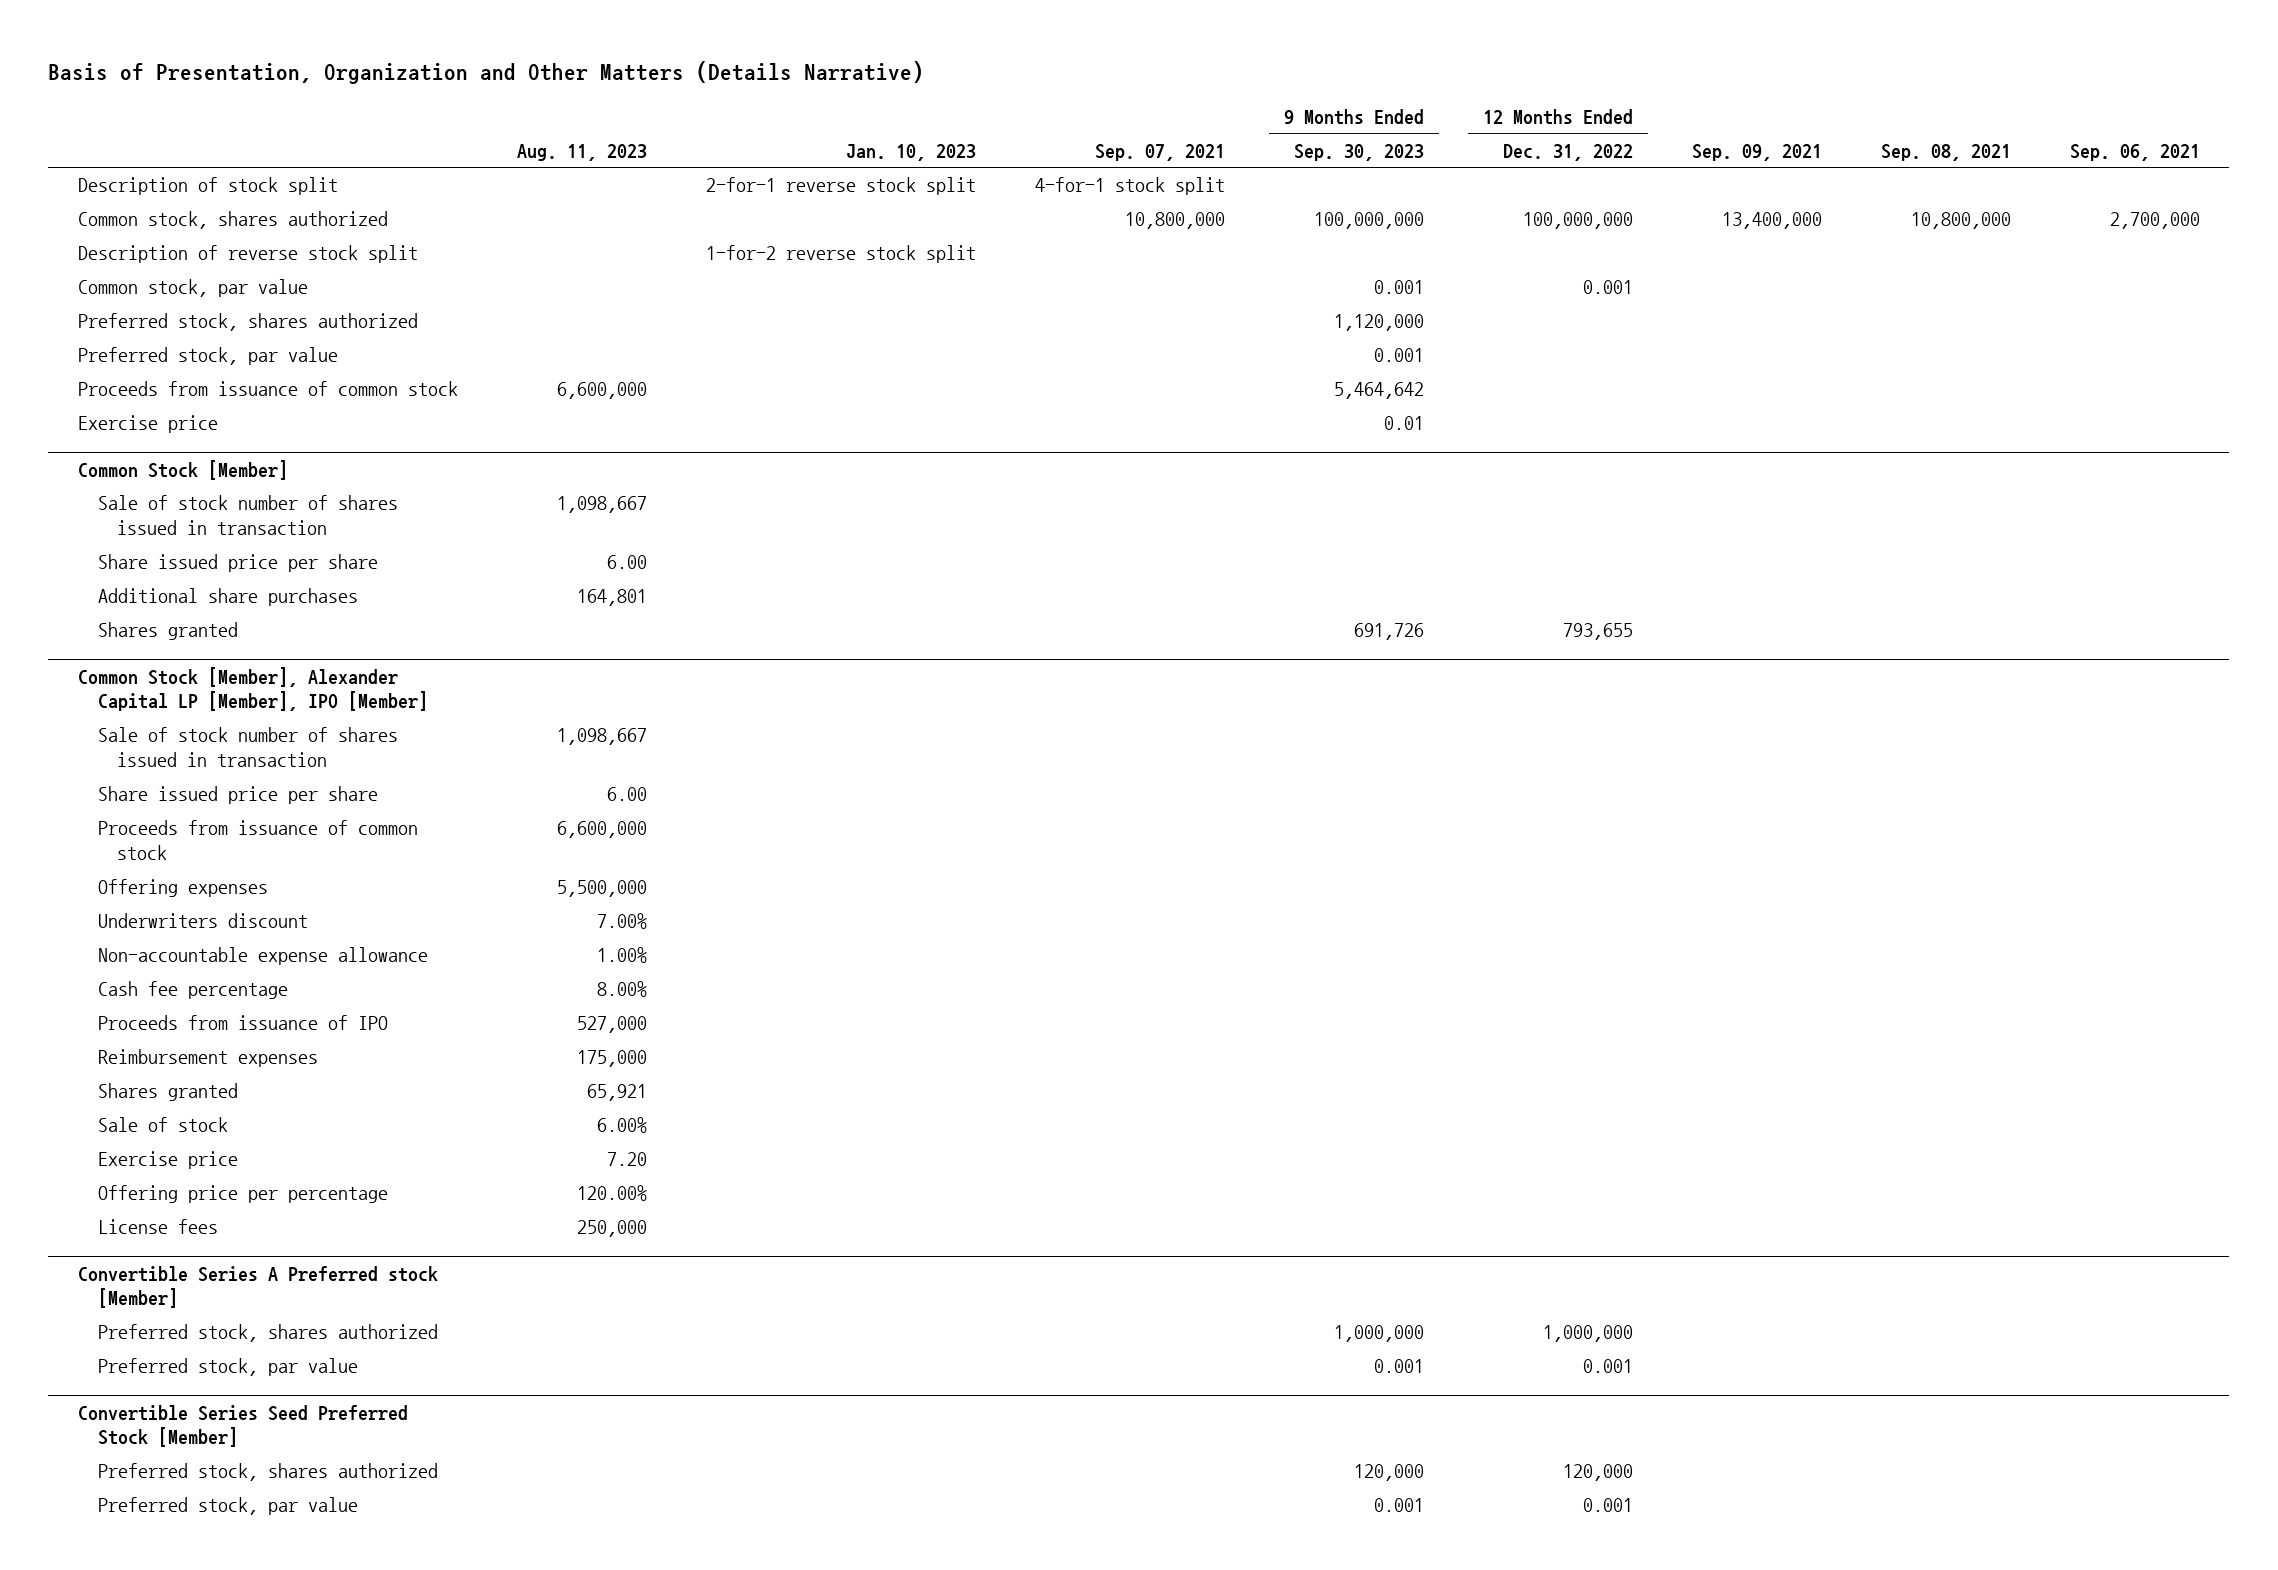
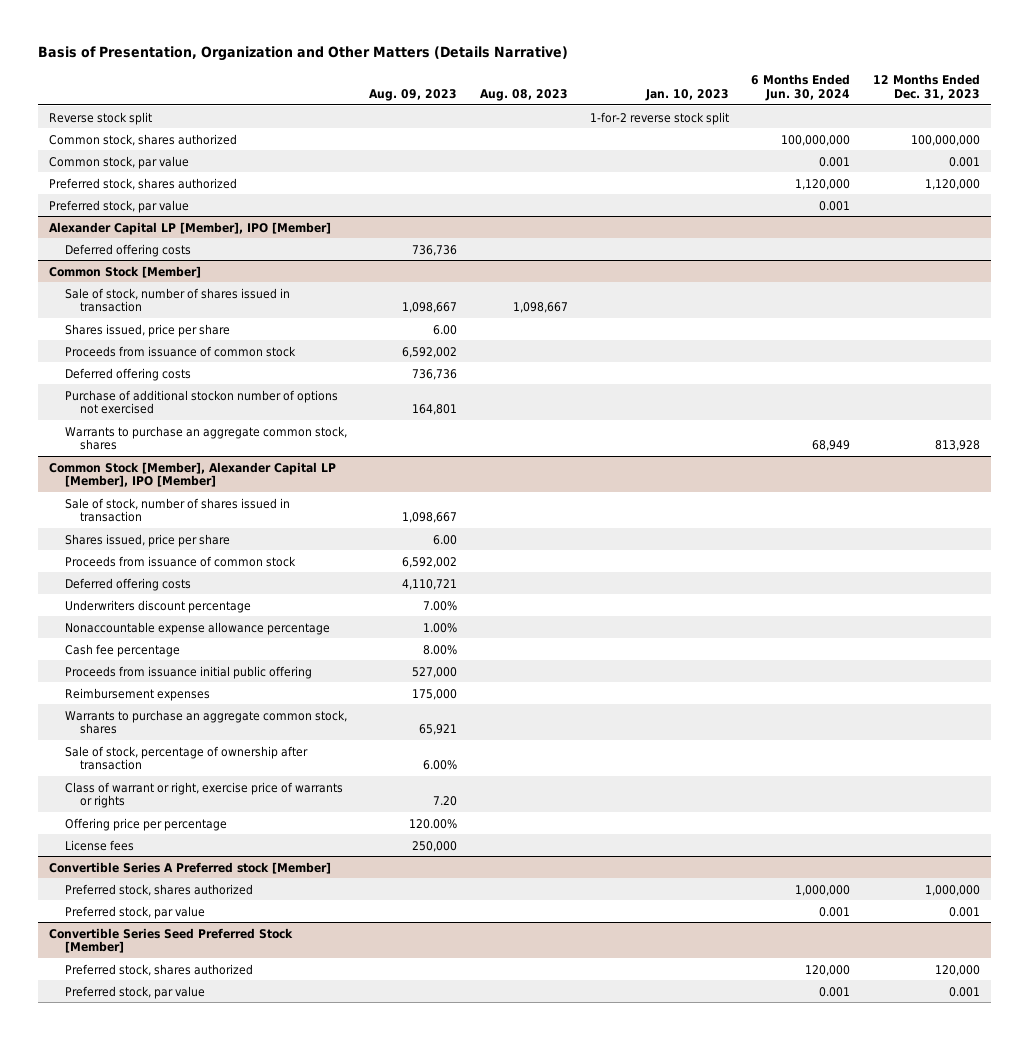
- | Aug. 11, 2023 | Jan. 10, 2023 | Sep. 07, 2021 | 9 Months Ended Sep. 30, 2023 | 12 Months Ended Dec. 31, 2022 | Sep. 09, 2021 | Sep. 08, 2021 | Sep. 06, 2021
+ | Aug. 09, 2023 | Aug. 08, 2023 | Jan. 10, 2023 | 6 Months Ended Jun. 30, 2024 | 12 Months Ended Dec. 31, 2023
- Description of stock split | | 2-for-1 reverse stock split | 4-for-1 stock split | | | | |
+ Reverse stock split | | | 1-for-2 reverse stock split | |
- Description of reverse stock split | | 1-for-2 reverse stock split | | | | | |
- Proceeds from issuance of common stock | 6,600,000 | | | 5,464,642 | | | |
- Exercise price | | | | 0.01 | | | |
+ Alexander Capital LP [Member], IPO [Member]
+ Deferred offering costs | 736,736 | | | |
@ Common Stock [Member]
- Sale of stock number of shares issued in transaction | 1,098,667 | | | | | | |
- Share issued price per share | 6.00 | | | | | | |
- Additional share purchases | 164,801 | | | | | | |
- Shares granted | | | | 691,726 | 793,655 | | |
+ Sale of stock, number of shares issued in transaction | 1,098,667 | 1,098,667 | | |
+ Shares issued, price per share | 6.00 | | | |
+ Proceeds from issuance of common stock | 6,592,002 | | | |
+ Deferred offering costs | 736,736 | | | |
+ Purchase of additional stockon number of options not exercised | 164,801 | | | |
+ Warrants to purchase an aggregate common stock, shares | | | | 68,949 | 813,928
@ Common Stock [Member], Alexander Capital LP [Member], IPO [Member]
- Sale of stock number of shares issued in transaction | 1,098,667 | | | | | | |
- Share issued price per share | 6.00 | | | | | | |
+ Sale of stock, number of shares issued in transaction | 1,098,667 | | | |
+ Shares issued, price per share | 6.00 | | | |
- Offering expenses | 5,500,000 | | | | | | |
- Underwriters discount | 7.00% | | | | | | |
- Non-accountable expense allowance | 1.00% | | | | | | |
+ Deferred offering costs | 4,110,721 | | | |
+ Underwriters discount percentage | 7.00% | | | |
+ Nonaccountable expense allowance percentage | 1.00% | | | |
- Proceeds from issuance of IPO | 527,000 | | | | | | |
+ Proceeds from issuance initial public offering | 527,000 | | | |
- Shares granted | 65,921 | | | | | | |
- Sale of stock | 6.00% | | | | | | |
- Exercise price | 7.20 | | | | | | |
+ Warrants to purchase an aggregate common stock, shares | 65,921 | | | |
+ Sale of stock, percentage of ownership after transaction | 6.00% | | | |
+ Class of warrant or right, exercise price of warrants or rights | 7.20 | | | |

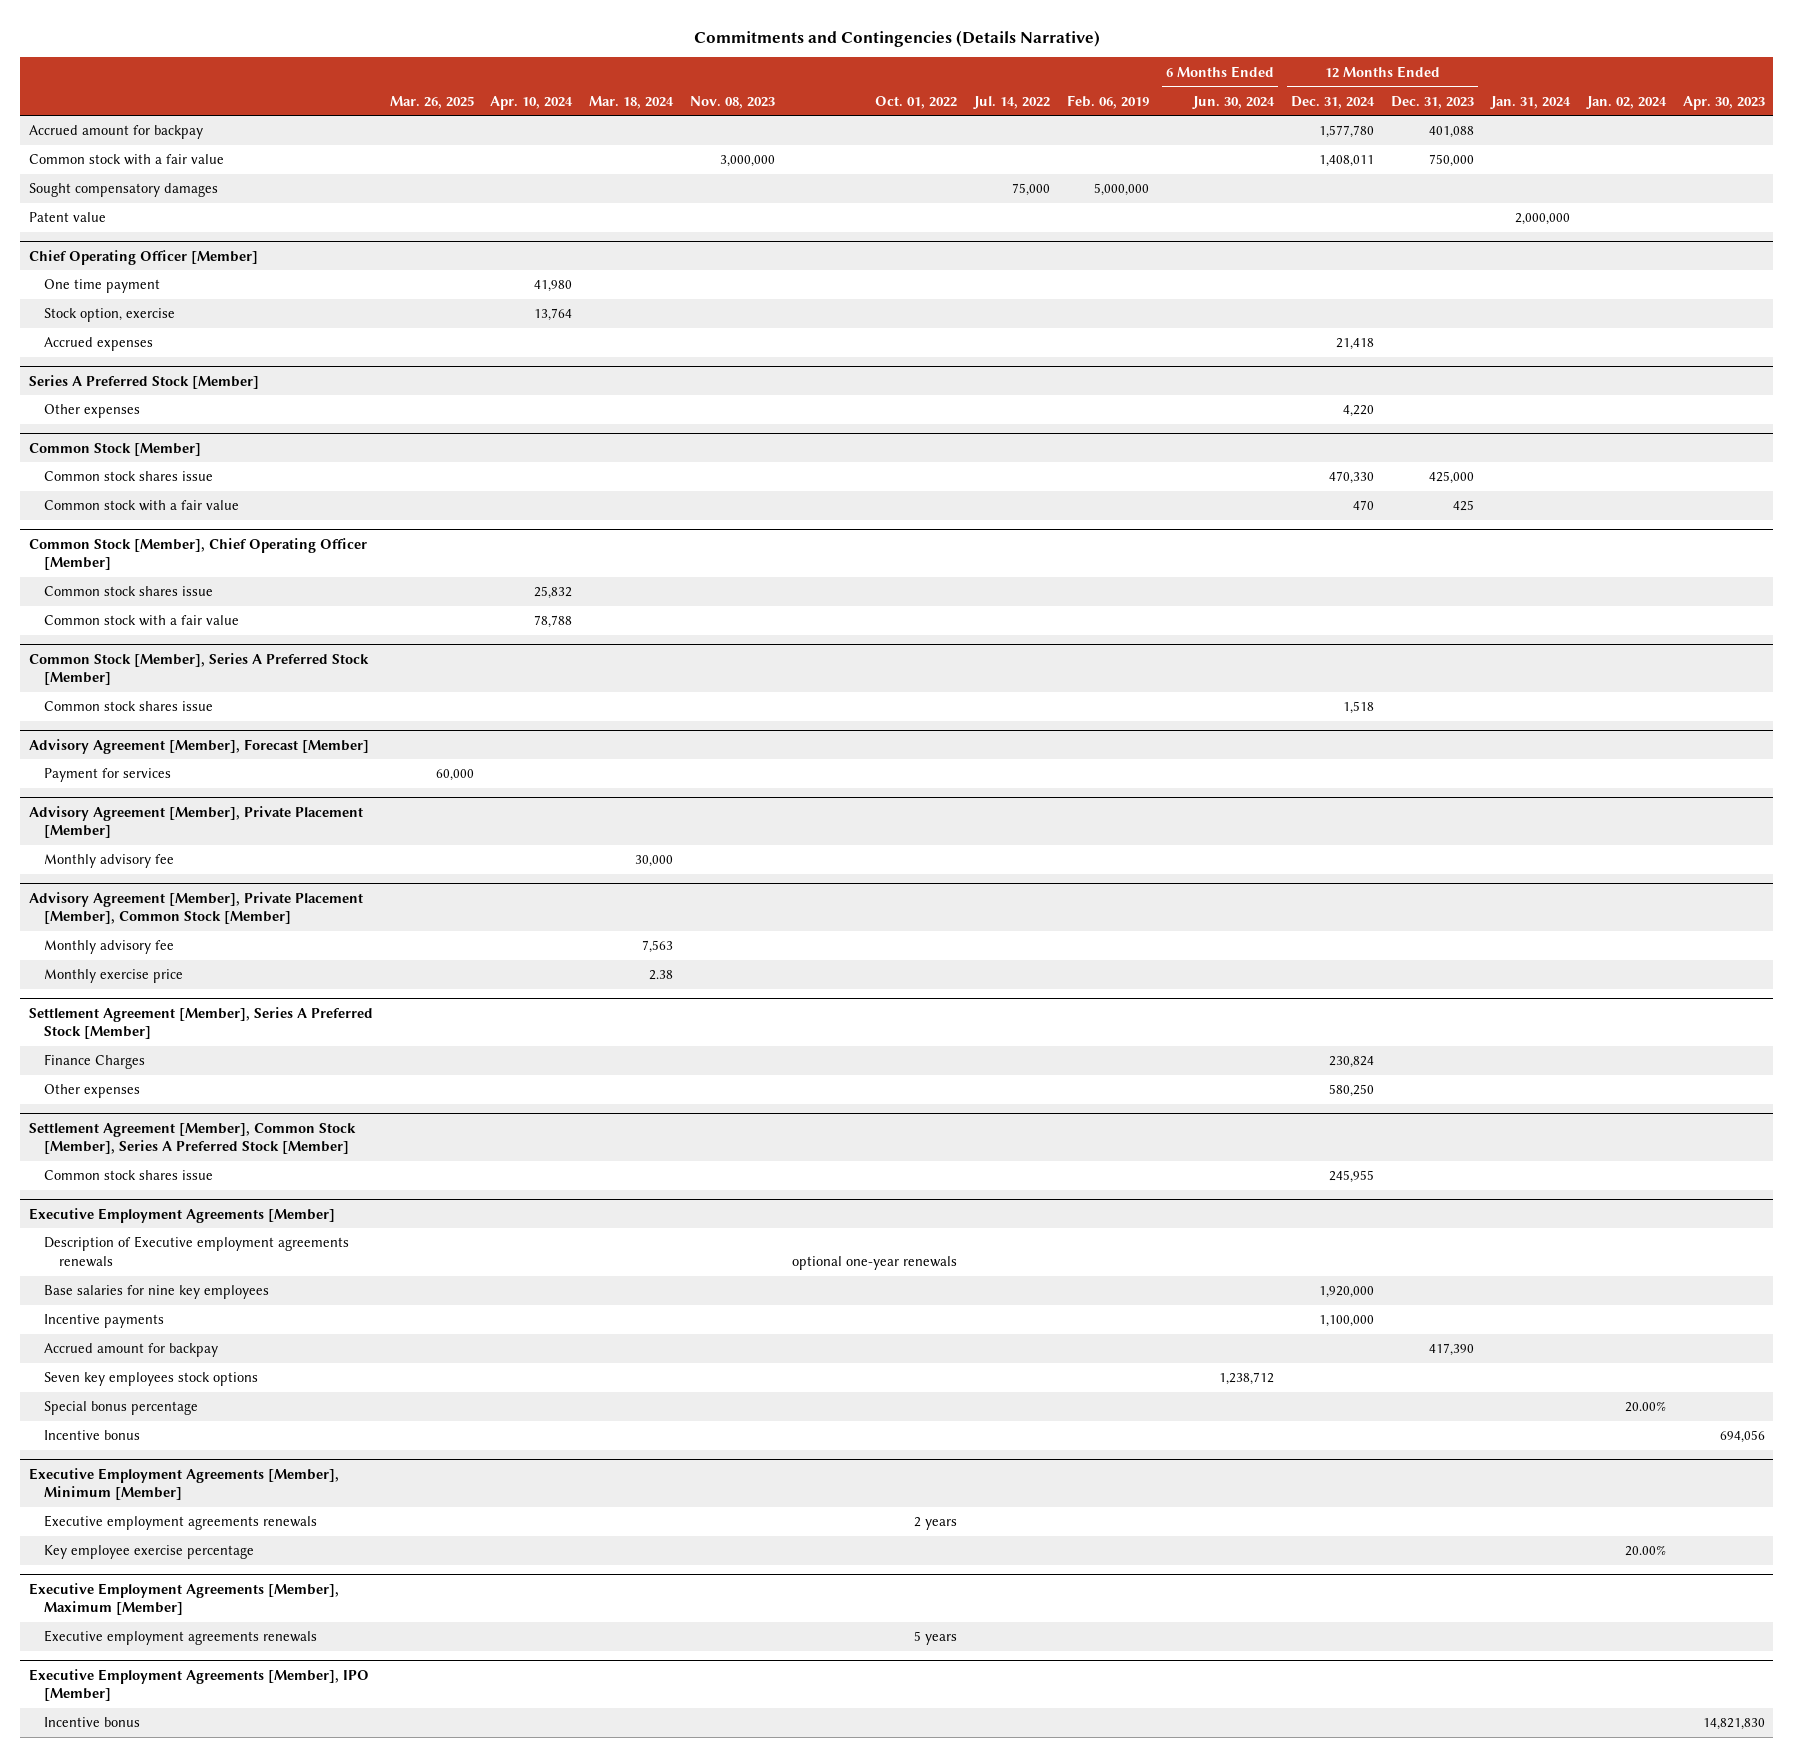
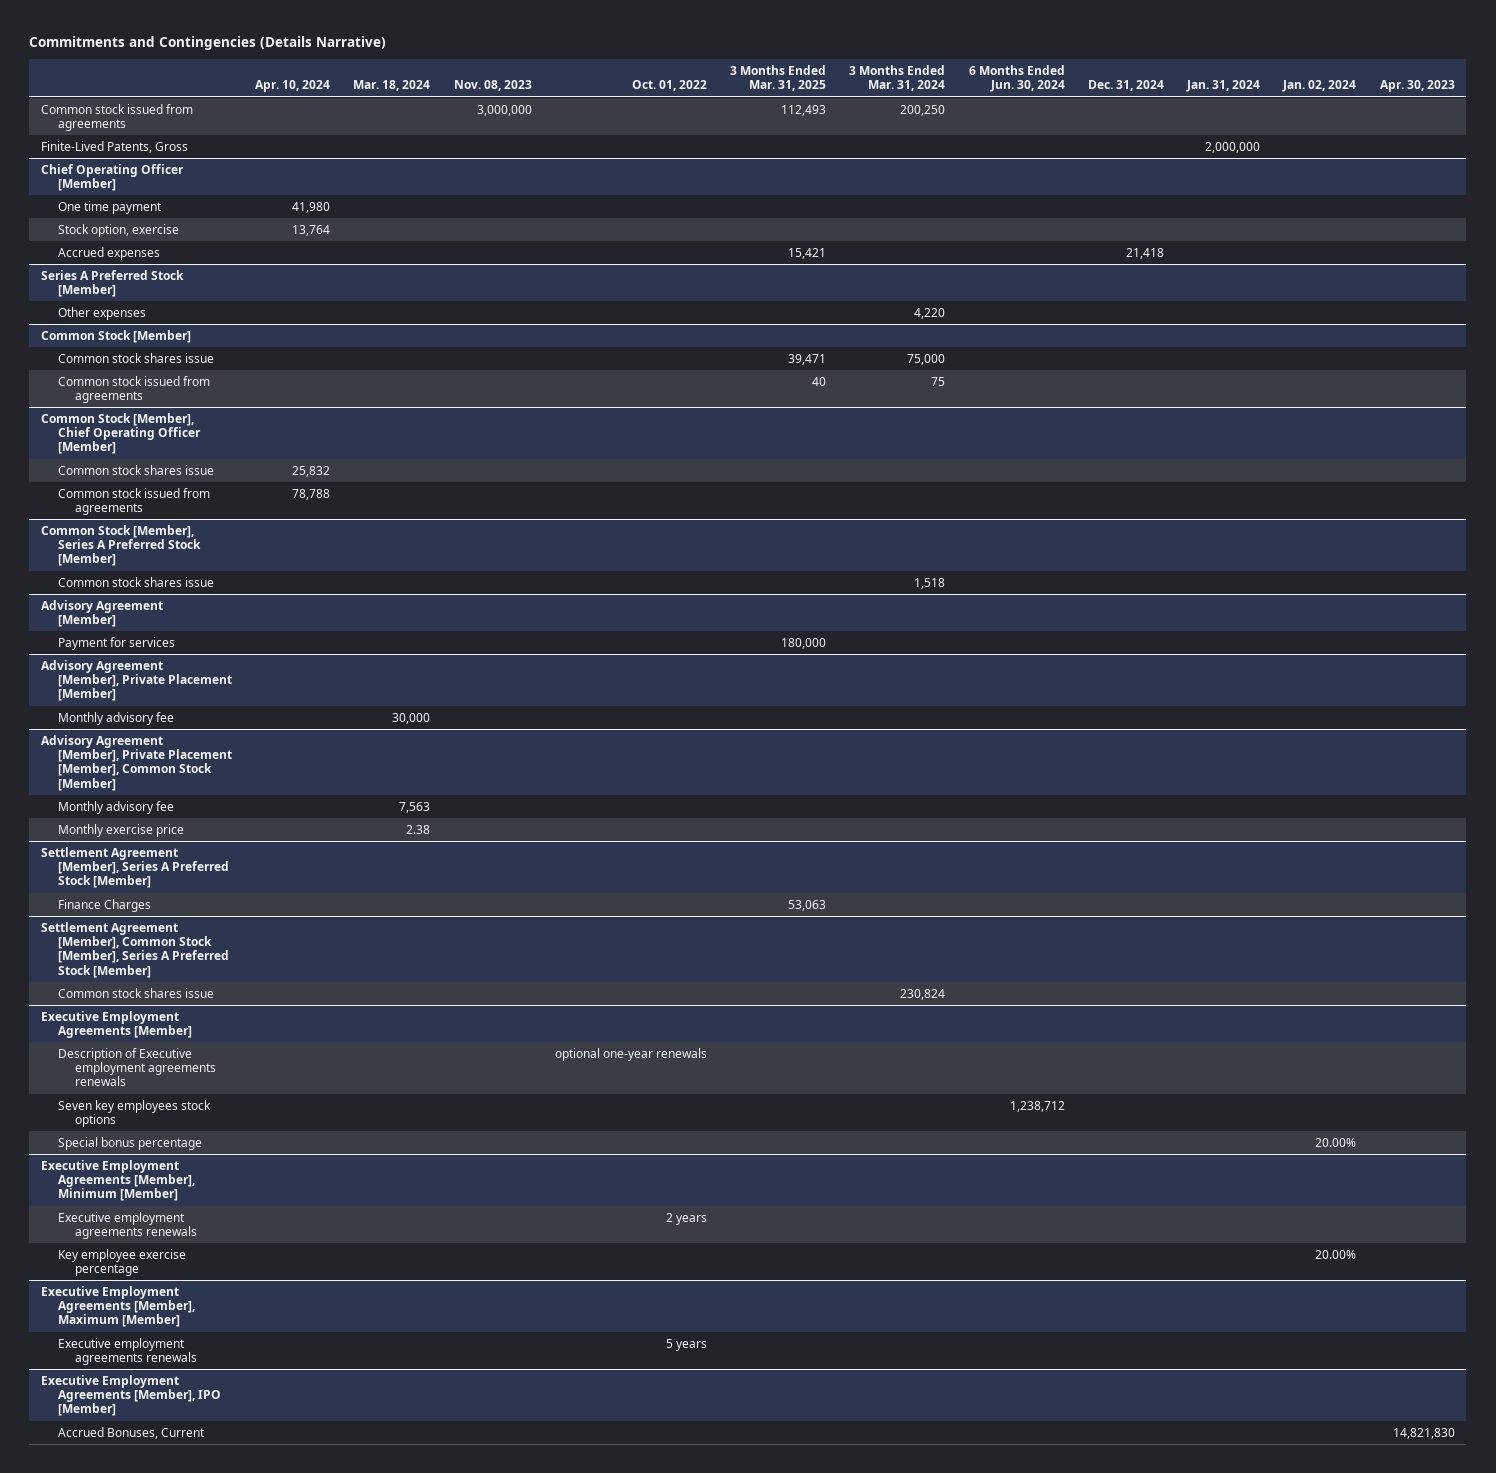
- | Mar. 26, 2025 | Apr. 10, 2024 | Mar. 18, 2024 | Nov. 08, 2023 | Oct. 01, 2022 | Jul. 14, 2022 | Feb. 06, 2019 | 6 Months Ended Jun. 30, 2024 | 12 Months Ended Dec. 31, 2024 | 12 Months Ended Dec. 31, 2023 | Jan. 31, 2024 | Jan. 02, 2024 | Apr. 30, 2023
+ | Apr. 10, 2024 | Mar. 18, 2024 | Nov. 08, 2023 | Oct. 01, 2022 | 3 Months Ended Mar. 31, 2025 | 3 Months Ended Mar. 31, 2024 | 6 Months Ended Jun. 30, 2024 | Dec. 31, 2024 | Jan. 31, 2024 | Jan. 02, 2024 | Apr. 30, 2023
- Accrued amount for backpay | | | | | | | | | 1,577,780 | 401,088 | | |
- Common stock with a fair value | | | | 3,000,000 | | | | | 1,408,011 | 750,000 | | |
- Sought compensatory damages | | | | | | 75,000 | 5,000,000 | | | | | |
- Patent value | | | | | | | | | | | 2,000,000 | |
+ Common stock issued from agreements | | | 3,000,000 | | 112,493 | 200,250 | | | | |
+ Finite-Lived Patents, Gross | | | | | | | | | 2,000,000 | |
@ Common Stock [Member]
- Common stock with a fair value | | | | | | | | | 470 | 425 | | |
+ Common stock issued from agreements | | | | | 40 | 75 | | | | |
@ Common Stock [Member], Chief Operating Officer [Member]
- Common stock with a fair value | | 78,788 | | | | | | | | | | |
+ Common stock issued from agreements | 78,788 | | | | | | | | | |
- Advisory Agreement [Member], Forecast [Member]
+ Advisory Agreement [Member]
@ Settlement Agreement [Member], Series A Preferred Stock [Member]
- Other expenses | | | | | | | | | 580,250 | | | |
@ Executive Employment Agreements [Member]
- Base salaries for nine key employees | | | | | | | | | 1,920,000 | | | |
- Incentive payments | | | | | | | | | 1,100,000 | | | |
- Accrued amount for backpay | | | | | | | | | | 417,390 | | |
- Incentive bonus | | | | | | | | | | | | | 694,056
@ Executive Employment Agreements [Member], IPO [Member]
- Incentive bonus | | | | | | | | | | | | | 14,821,830
+ Accrued Bonuses, Current | | | | | | | | | | | 14,821,830

